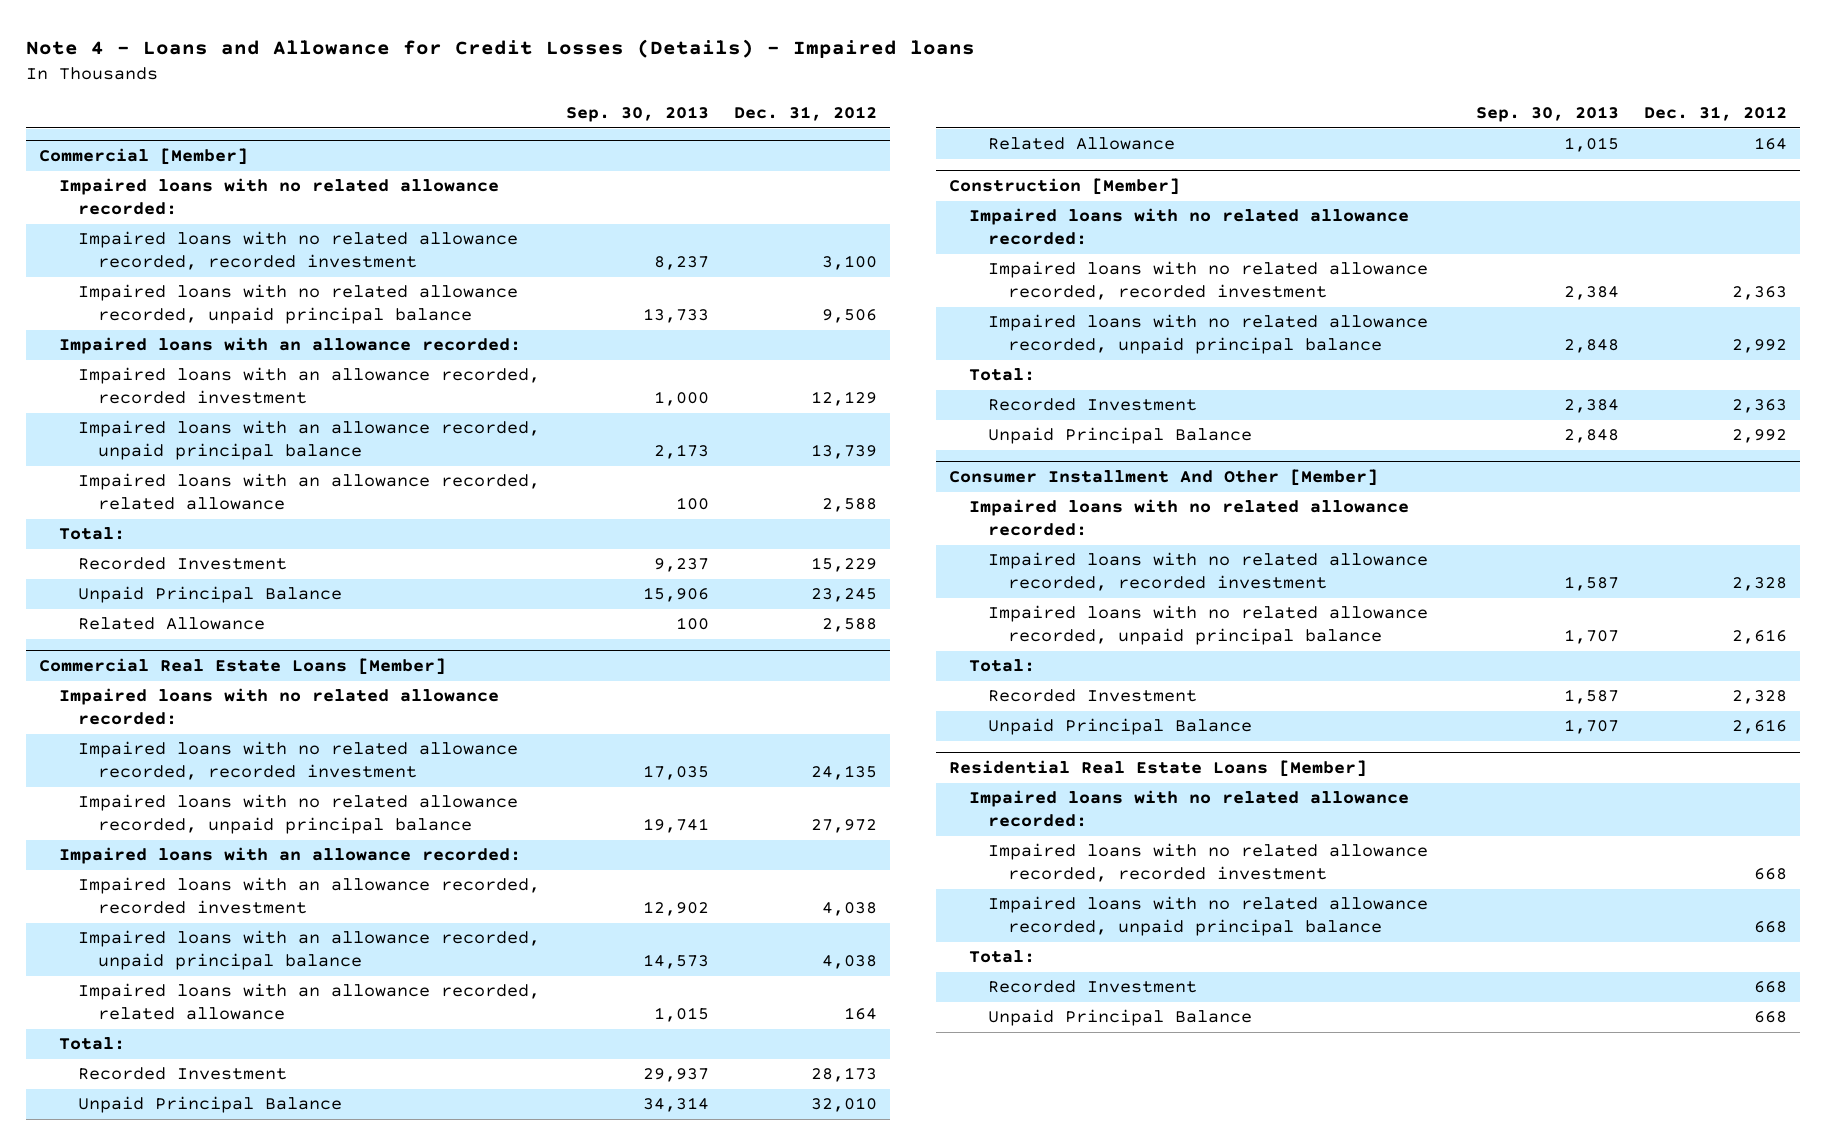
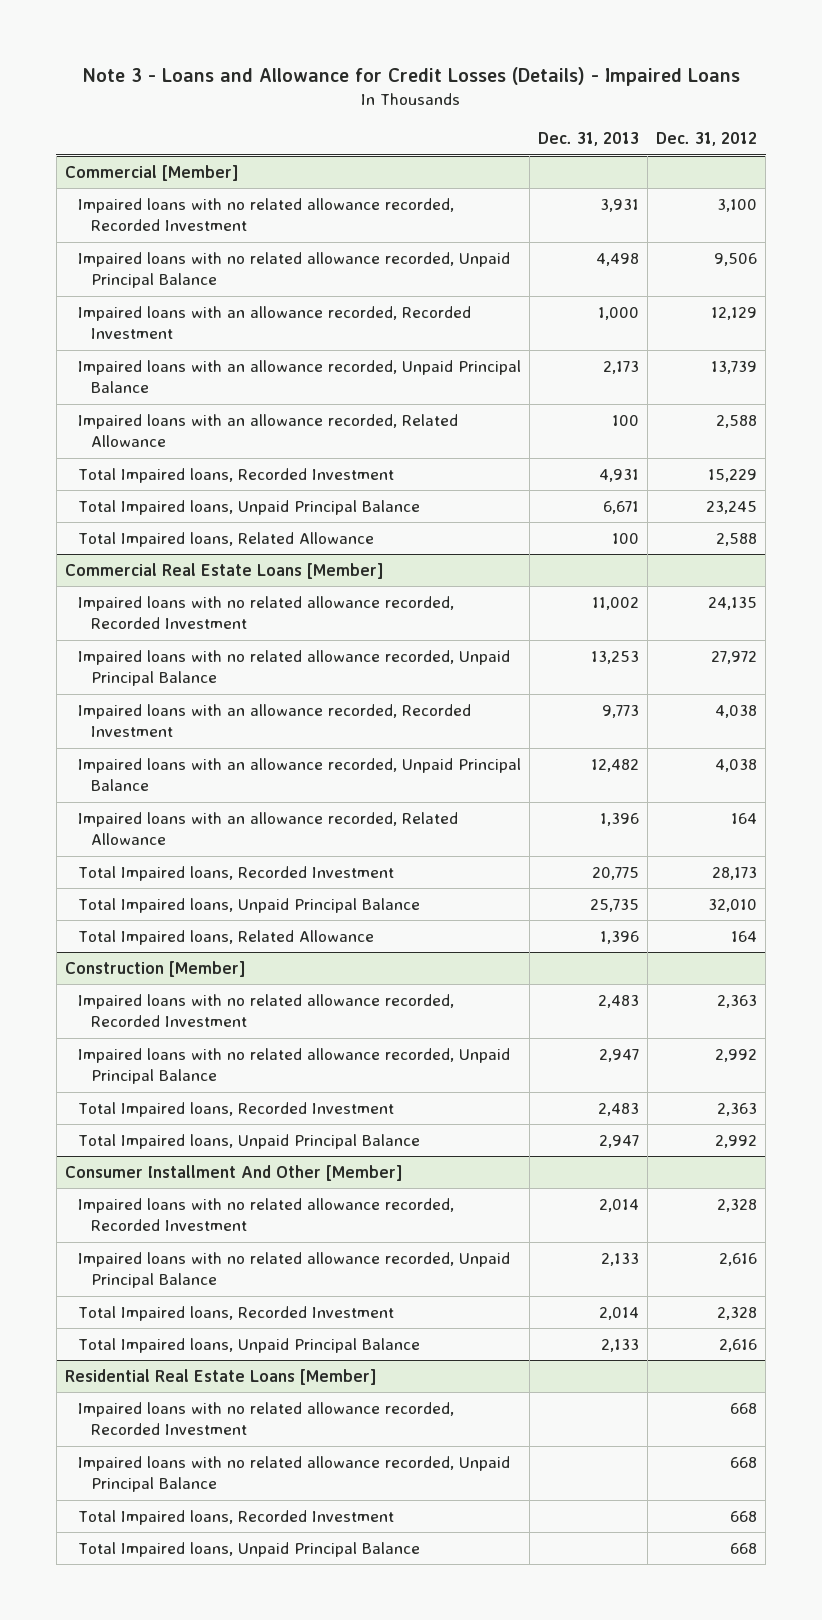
- Note 4 - Loans and Allowance for Credit Losses (Details) - Impaired loans
+ Note 3 - Loans and Allowance for Credit Losses (Details) - Impaired Loans
- | Sep. 30, 2013 | Dec. 31, 2012
+ | Dec. 31, 2013 | Dec. 31, 2012
@ Commercial [Member]
- Impaired loans with no related allowance recorded:
- Impaired loans with no related allowance recorded, recorded investment | 8,237 | 3,100
- Impaired loans with no related allowance recorded, unpaid principal balance | 13,733 | 9,506
- Impaired loans with an allowance recorded:
- Impaired loans with an allowance recorded, recorded investment | 1,000 | 12,129
- Impaired loans with an allowance recorded, unpaid principal balance | 2,173 | 13,739
- Impaired loans with an allowance recorded, related allowance | 100 | 2,588
- Total:
- Recorded Investment | 9,237 | 15,229
- Unpaid Principal Balance | 15,906 | 23,245
- Related Allowance | 100 | 2,588
+ Impaired loans with no related allowance recorded, Recorded Investment | 3,931 | 3,100
+ Impaired loans with no related allowance recorded, Unpaid Principal Balance | 4,498 | 9,506
+ Impaired loans with an allowance recorded, Recorded Investment | 1,000 | 12,129
+ Impaired loans with an allowance recorded, Unpaid Principal Balance | 2,173 | 13,739
+ Impaired loans with an allowance recorded, Related Allowance | 100 | 2,588
+ Total Impaired loans, Recorded Investment | 4,931 | 15,229
+ Total Impaired loans, Unpaid Principal Balance | 6,671 | 23,245
+ Total Impaired loans, Related Allowance | 100 | 2,588
@ Commercial Real Estate Loans [Member]
- Impaired loans with no related allowance recorded:
- Impaired loans with no related allowance recorded, recorded investment | 17,035 | 24,135
- Impaired loans with no related allowance recorded, unpaid principal balance | 19,741 | 27,972
- Impaired loans with an allowance recorded:
- Impaired loans with an allowance recorded, recorded investment | 12,902 | 4,038
- Impaired loans with an allowance recorded, unpaid principal balance | 14,573 | 4,038
- Impaired loans with an allowance recorded, related allowance | 1,015 | 164
- Total:
- Recorded Investment | 29,937 | 28,173
- Unpaid Principal Balance | 34,314 | 32,010
- Related Allowance | 1,015 | 164
+ Impaired loans with no related allowance recorded, Recorded Investment | 11,002 | 24,135
+ Impaired loans with no related allowance recorded, Unpaid Principal Balance | 13,253 | 27,972
+ Impaired loans with an allowance recorded, Recorded Investment | 9,773 | 4,038
+ Impaired loans with an allowance recorded, Unpaid Principal Balance | 12,482 | 4,038
+ Impaired loans with an allowance recorded, Related Allowance | 1,396 | 164
+ Total Impaired loans, Recorded Investment | 20,775 | 28,173
+ Total Impaired loans, Unpaid Principal Balance | 25,735 | 32,010
+ Total Impaired loans, Related Allowance | 1,396 | 164
@ Construction [Member]
- Impaired loans with no related allowance recorded:
- Impaired loans with no related allowance recorded, recorded investment | 2,384 | 2,363
- Impaired loans with no related allowance recorded, unpaid principal balance | 2,848 | 2,992
- Total:
- Recorded Investment | 2,384 | 2,363
- Unpaid Principal Balance | 2,848 | 2,992
+ Impaired loans with no related allowance recorded, Recorded Investment | 2,483 | 2,363
+ Impaired loans with no related allowance recorded, Unpaid Principal Balance | 2,947 | 2,992
+ Total Impaired loans, Recorded Investment | 2,483 | 2,363
+ Total Impaired loans, Unpaid Principal Balance | 2,947 | 2,992
@ Consumer Installment And Other [Member]
- Impaired loans with no related allowance recorded:
- Impaired loans with no related allowance recorded, recorded investment | 1,587 | 2,328
- Impaired loans with no related allowance recorded, unpaid principal balance | 1,707 | 2,616
- Total:
- Recorded Investment | 1,587 | 2,328
- Unpaid Principal Balance | 1,707 | 2,616
+ Impaired loans with no related allowance recorded, Recorded Investment | 2,014 | 2,328
+ Impaired loans with no related allowance recorded, Unpaid Principal Balance | 2,133 | 2,616
+ Total Impaired loans, Recorded Investment | 2,014 | 2,328
+ Total Impaired loans, Unpaid Principal Balance | 2,133 | 2,616
@ Residential Real Estate Loans [Member]
- Impaired loans with no related allowance recorded:
- Impaired loans with no related allowance recorded, recorded investment | | 668
- Impaired loans with no related allowance recorded, unpaid principal balance | | 668
- Total:
- Recorded Investment | | 668
- Unpaid Principal Balance | | 668
+ Impaired loans with no related allowance recorded, Recorded Investment | | 668
+ Impaired loans with no related allowance recorded, Unpaid Principal Balance | | 668
+ Total Impaired loans, Recorded Investment | | 668
+ Total Impaired loans, Unpaid Principal Balance | | 668

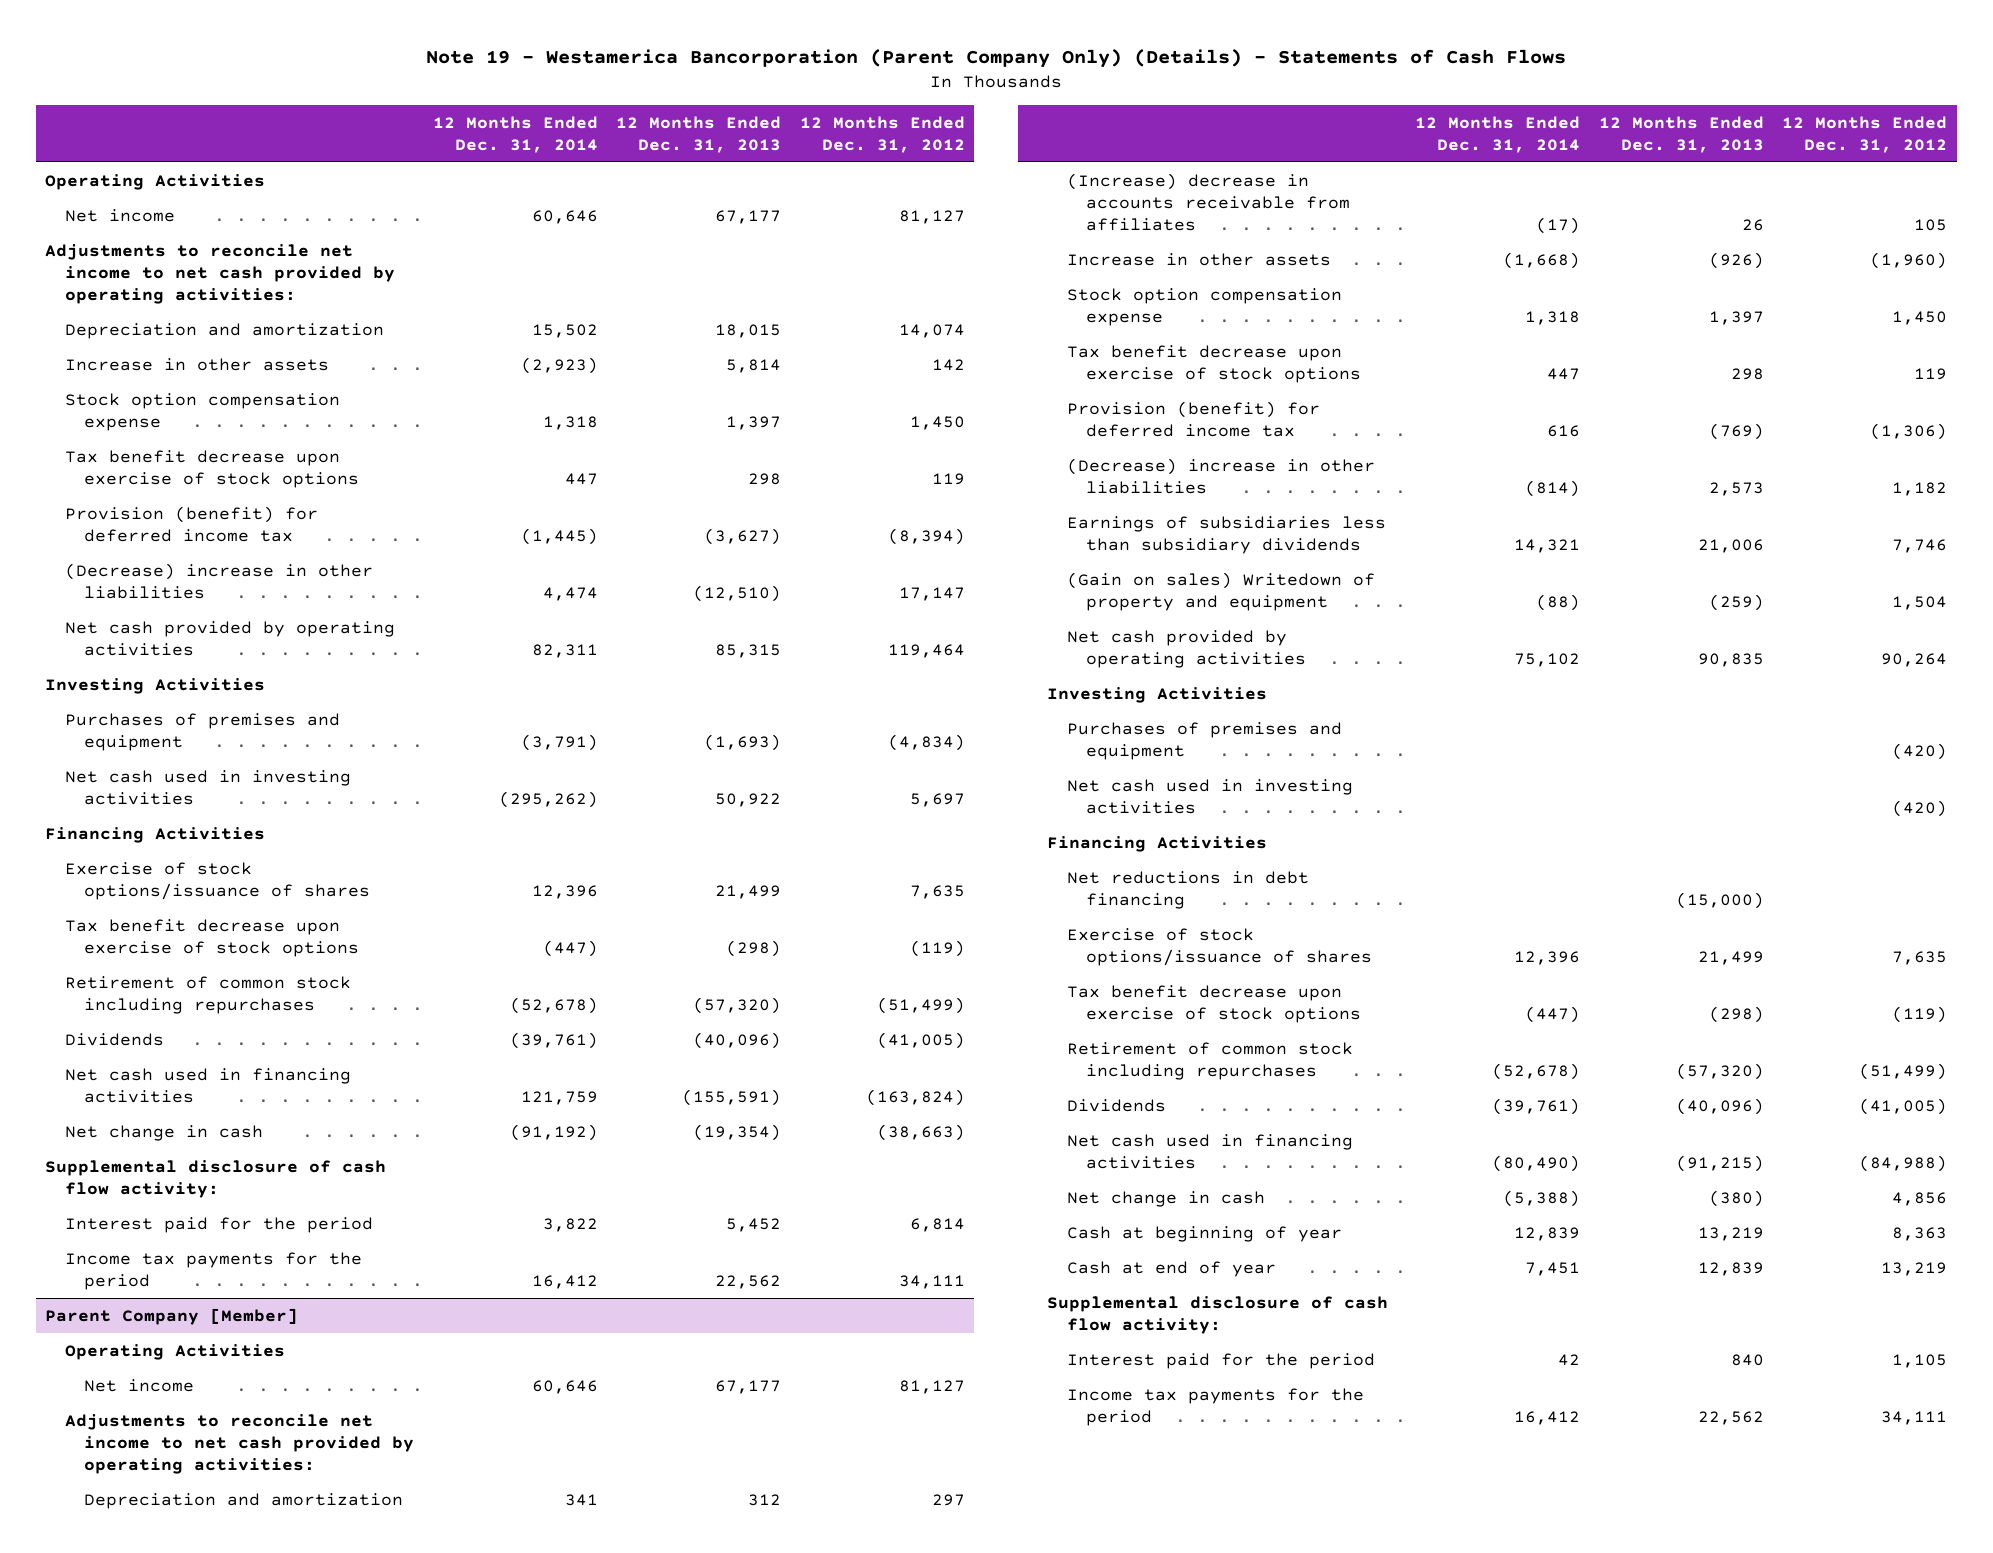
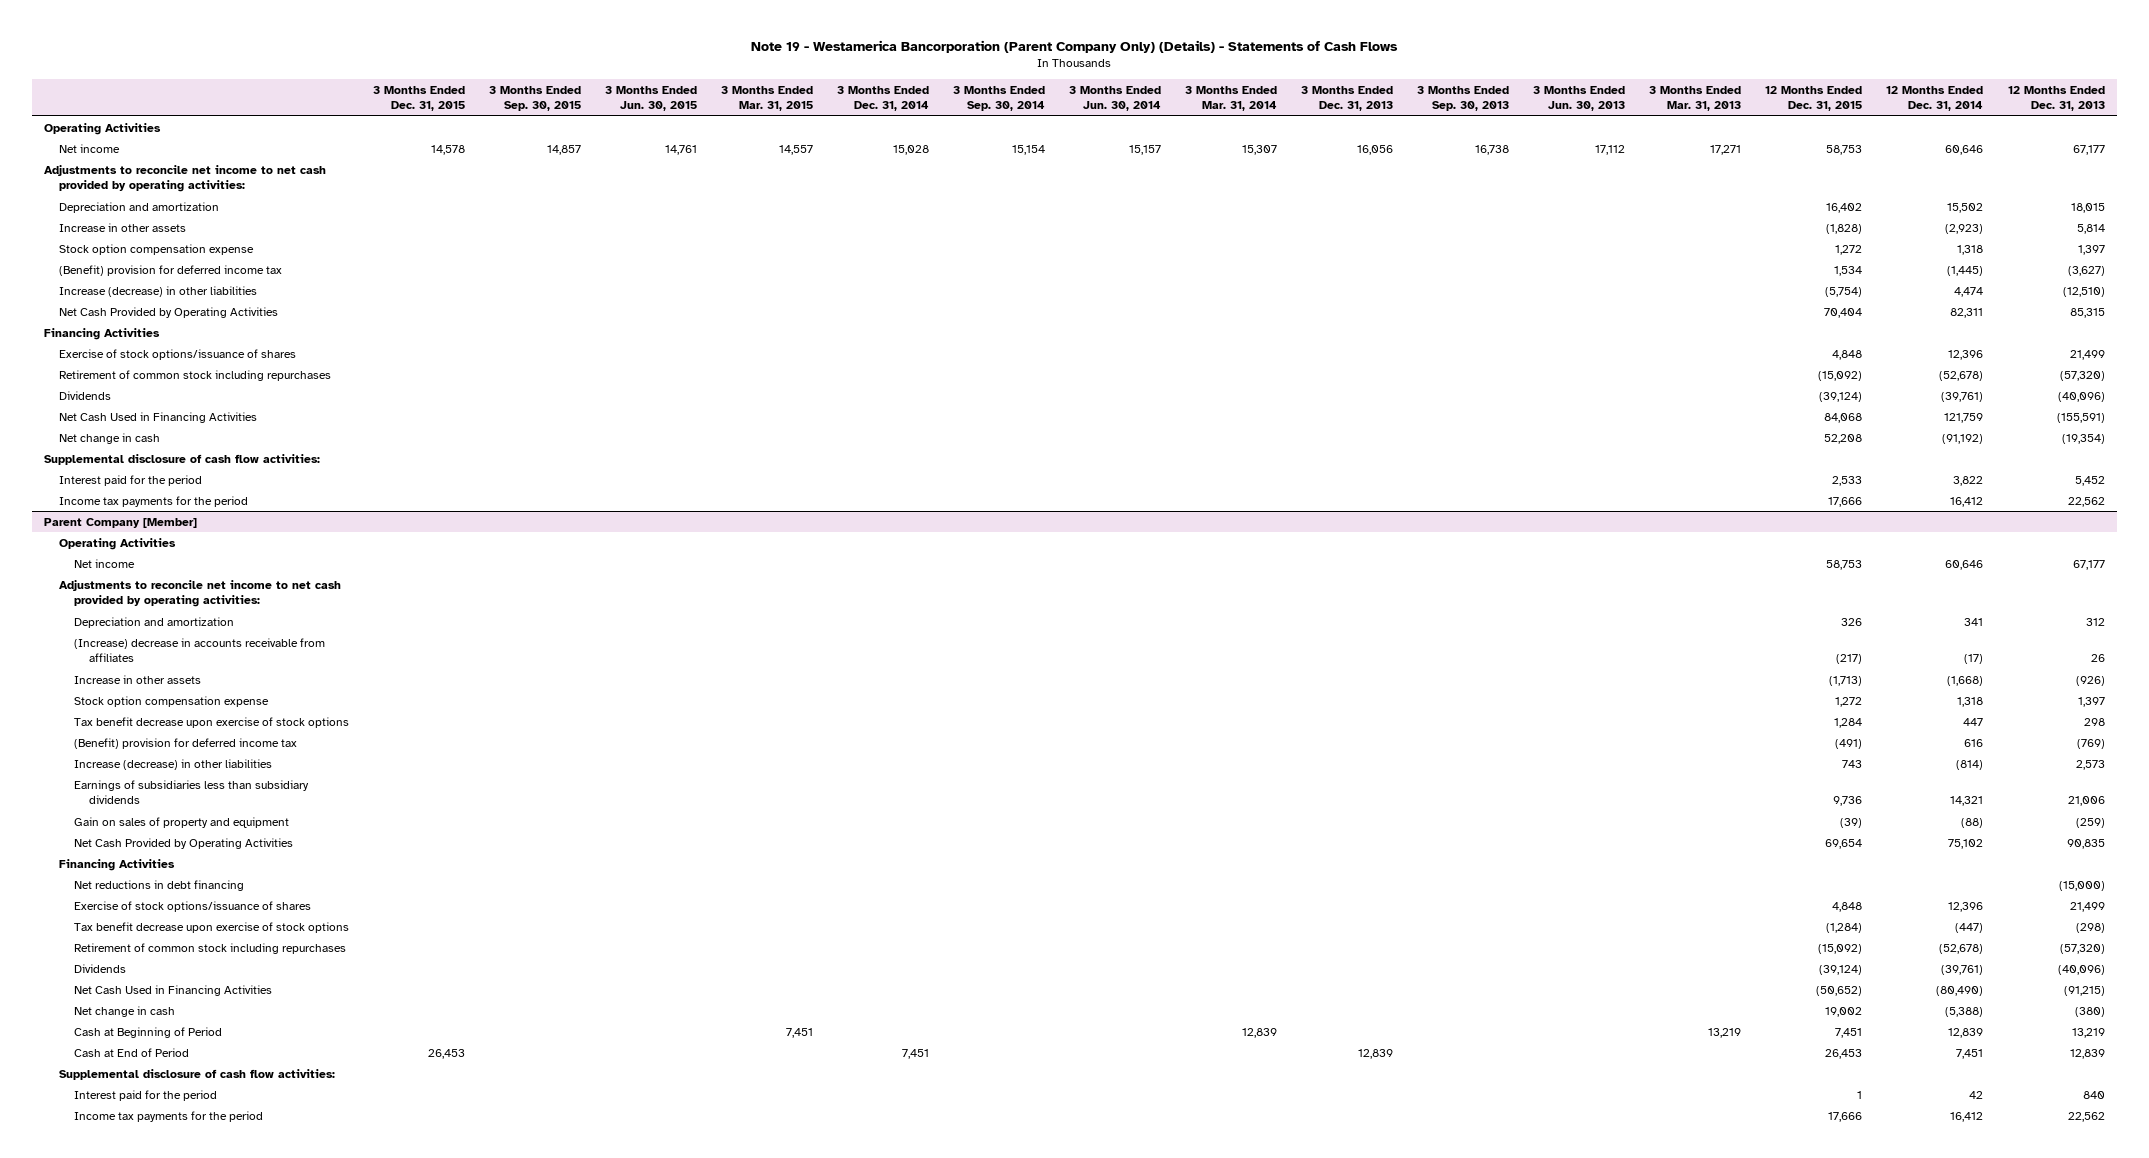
- | 12 Months Ended Dec. 31, 2014 | 12 Months Ended Dec. 31, 2013 | 12 Months Ended Dec. 31, 2012
+ | 3 Months Ended Dec. 31, 2015 | 3 Months Ended Sep. 30, 2015 | 3 Months Ended Jun. 30, 2015 | 3 Months Ended Mar. 31, 2015 | 3 Months Ended Dec. 31, 2014 | 3 Months Ended Sep. 30, 2014 | 3 Months Ended Jun. 30, 2014 | 3 Months Ended Mar. 31, 2014 | 3 Months Ended Dec. 31, 2013 | 3 Months Ended Sep. 30, 2013 | 3 Months Ended Jun. 30, 2013 | 3 Months Ended Mar. 31, 2013 | 12 Months Ended Dec. 31, 2015 | 12 Months Ended Dec. 31, 2014 | 12 Months Ended Dec. 31, 2013
- Tax benefit decrease upon exercise of stock options | 447 | 298 | 119
- Provision (benefit) for deferred income tax | (1,445) | (3,627) | (8,394)
- (Decrease) increase in other liabilities | 4,474 | (12,510) | 17,147
- Net cash provided by operating activities | 82,311 | 85,315 | 119,464
- Investing Activities
- Purchases of premises and equipment | (3,791) | (1,693) | (4,834)
- Net cash used in investing activities | (295,262) | 50,922 | 5,697
+ (Benefit) provision for deferred income tax | | | | | | | | | | | | | 1,534 | (1,445) | (3,627)
+ Increase (decrease) in other liabilities | | | | | | | | | | | | | (5,754) | 4,474 | (12,510)
+ Net Cash Provided by Operating Activities | | | | | | | | | | | | | 70,404 | 82,311 | 85,315
- Tax benefit decrease upon exercise of stock options | (447) | (298) | (119)
- Net cash used in financing activities | 121,759 | (155,591) | (163,824)
+ Net Cash Used in Financing Activities | | | | | | | | | | | | | 84,068 | 121,759 | (155,591)
- Supplemental disclosure of cash flow activity:
+ Supplemental disclosure of cash flow activities:
@ Parent Company [Member]
- Provision (benefit) for deferred income tax | 616 | (769) | (1,306)
- (Decrease) increase in other liabilities | (814) | 2,573 | 1,182
+ (Benefit) provision for deferred income tax | | | | | | | | | | | | | (491) | 616 | (769)
+ Increase (decrease) in other liabilities | | | | | | | | | | | | | 743 | (814) | 2,573
- (Gain on sales) Writedown of property and equipment | (88) | (259) | 1,504
- Net cash provided by operating activities | 75,102 | 90,835 | 90,264
- Investing Activities
- Purchases of premises and equipment | | | (420)
- Net cash used in investing activities | | | (420)
+ Gain on sales of property and equipment | | | | | | | | | | | | | (39) | (88) | (259)
+ Net Cash Provided by Operating Activities | | | | | | | | | | | | | 69,654 | 75,102 | 90,835
- Net cash used in financing activities | (80,490) | (91,215) | (84,988)
+ Net Cash Used in Financing Activities | | | | | | | | | | | | | (50,652) | (80,490) | (91,215)
- Cash at beginning of year | 12,839 | 13,219 | 8,363
- Cash at end of year | 7,451 | 12,839 | 13,219
- Supplemental disclosure of cash flow activity:
+ Cash at Beginning of Period | | | | 7,451 | | | | 12,839 | | | | 13,219 | 7,451 | 12,839 | 13,219
+ Cash at End of Period | 26,453 | | | | 7,451 | | | | 12,839 | | | | 26,453 | 7,451 | 12,839
+ Supplemental disclosure of cash flow activities:

